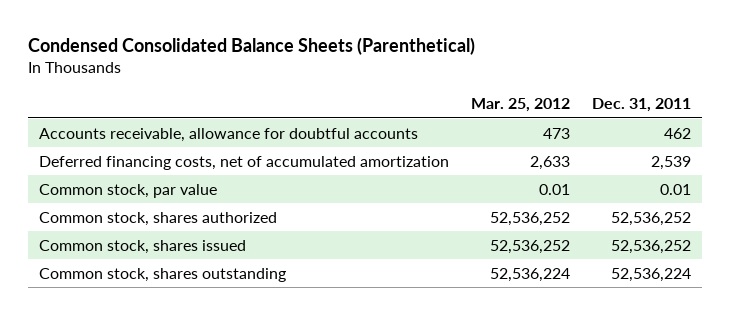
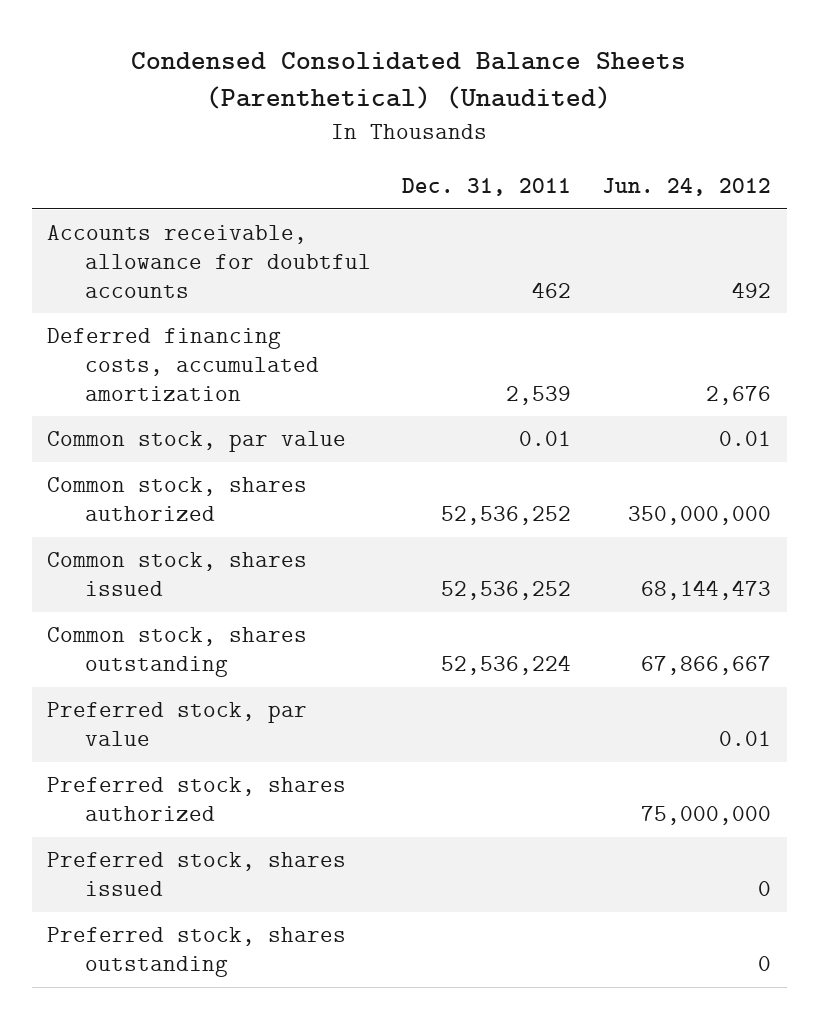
- Condensed Consolidated Balance Sheets (Parenthetical)
+ Condensed Consolidated Balance Sheets (Parenthetical) (Unaudited)
- | Mar. 25, 2012 | Dec. 31, 2011
+ | Dec. 31, 2011 | Jun. 24, 2012
- Deferred financing costs, net of accumulated amortization | 2,633 | 2,539
+ Deferred financing costs, accumulated amortization | 2,539 | 2,676
+ Preferred stock, par value | | 0.01
+ Preferred stock, shares authorized | | 75,000,000
+ Preferred stock, shares issued | | 0
+ Preferred stock, shares outstanding | | 0

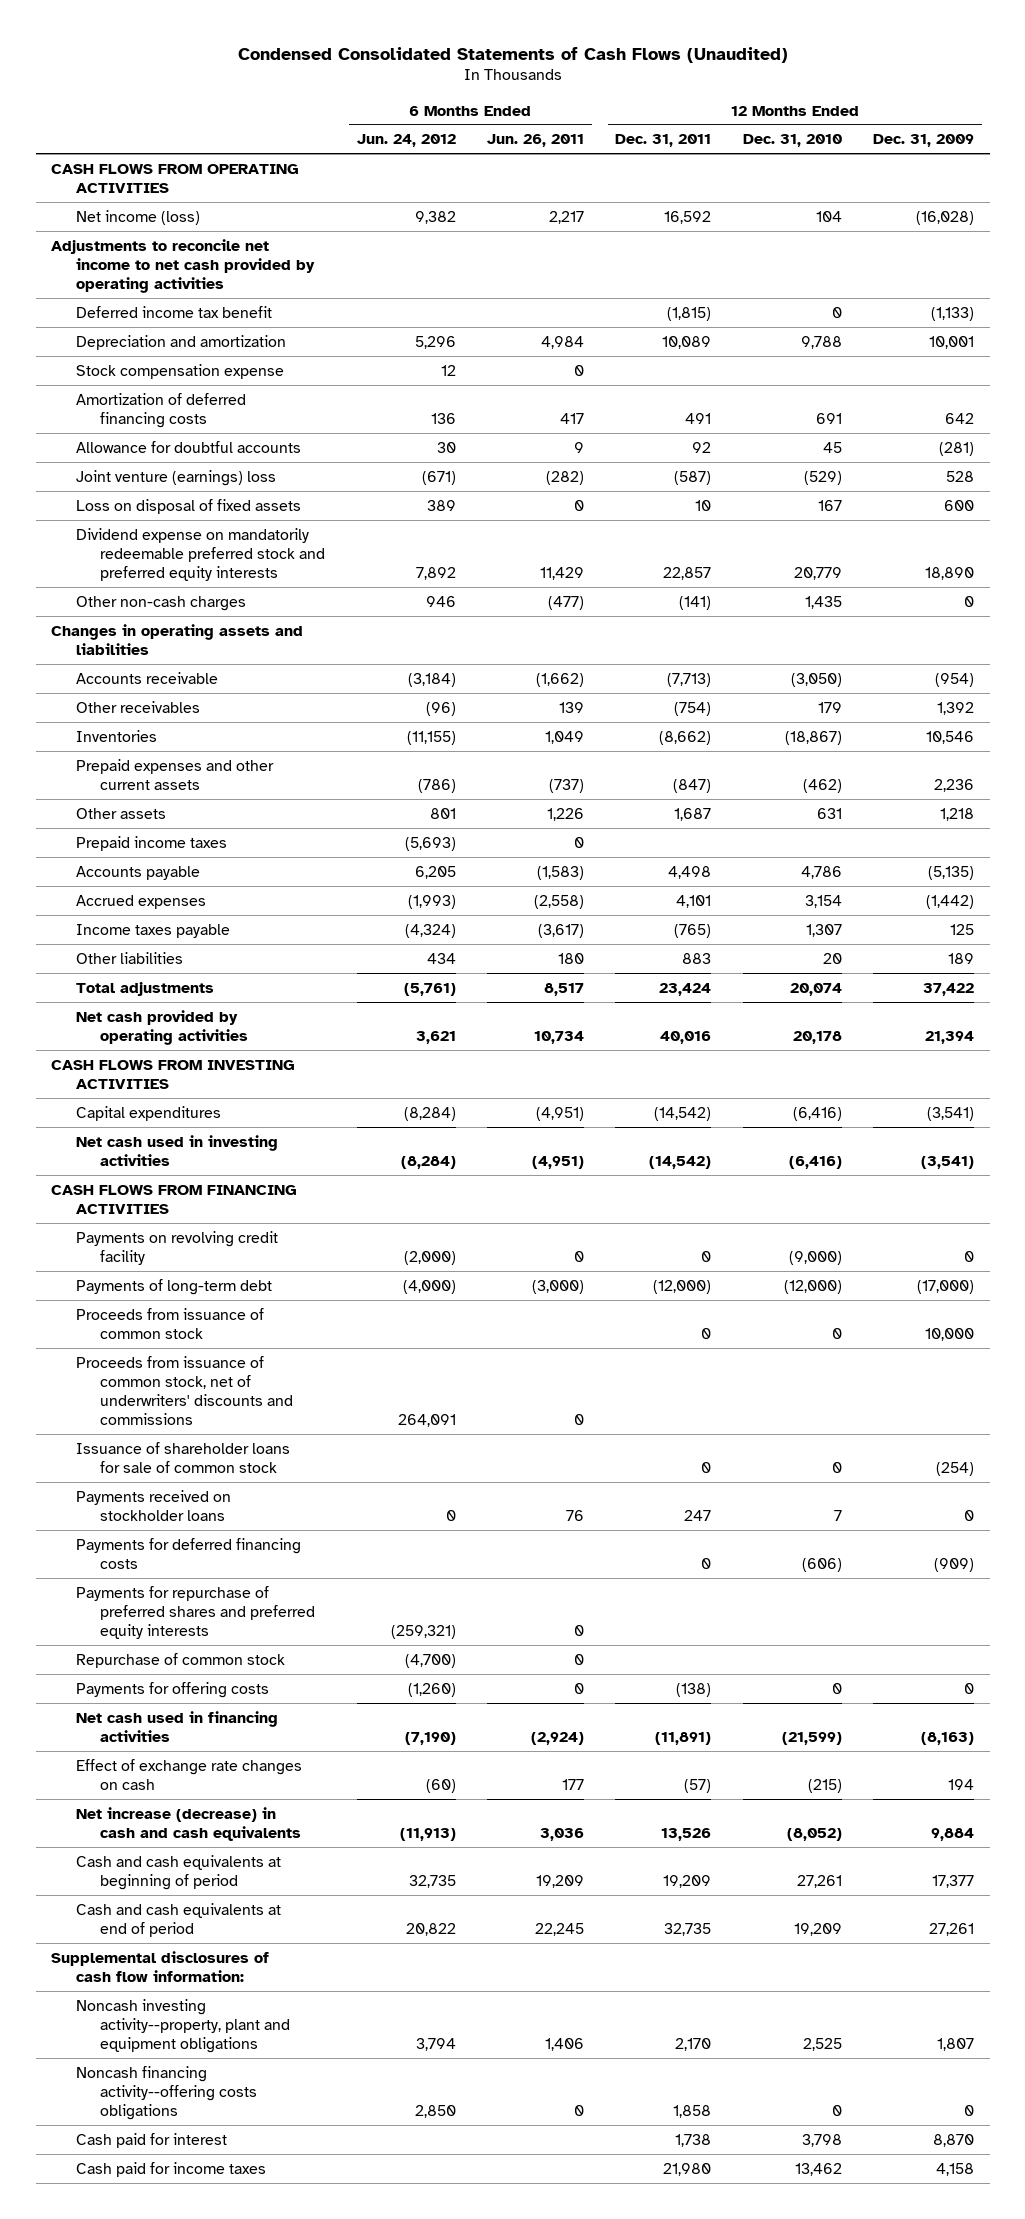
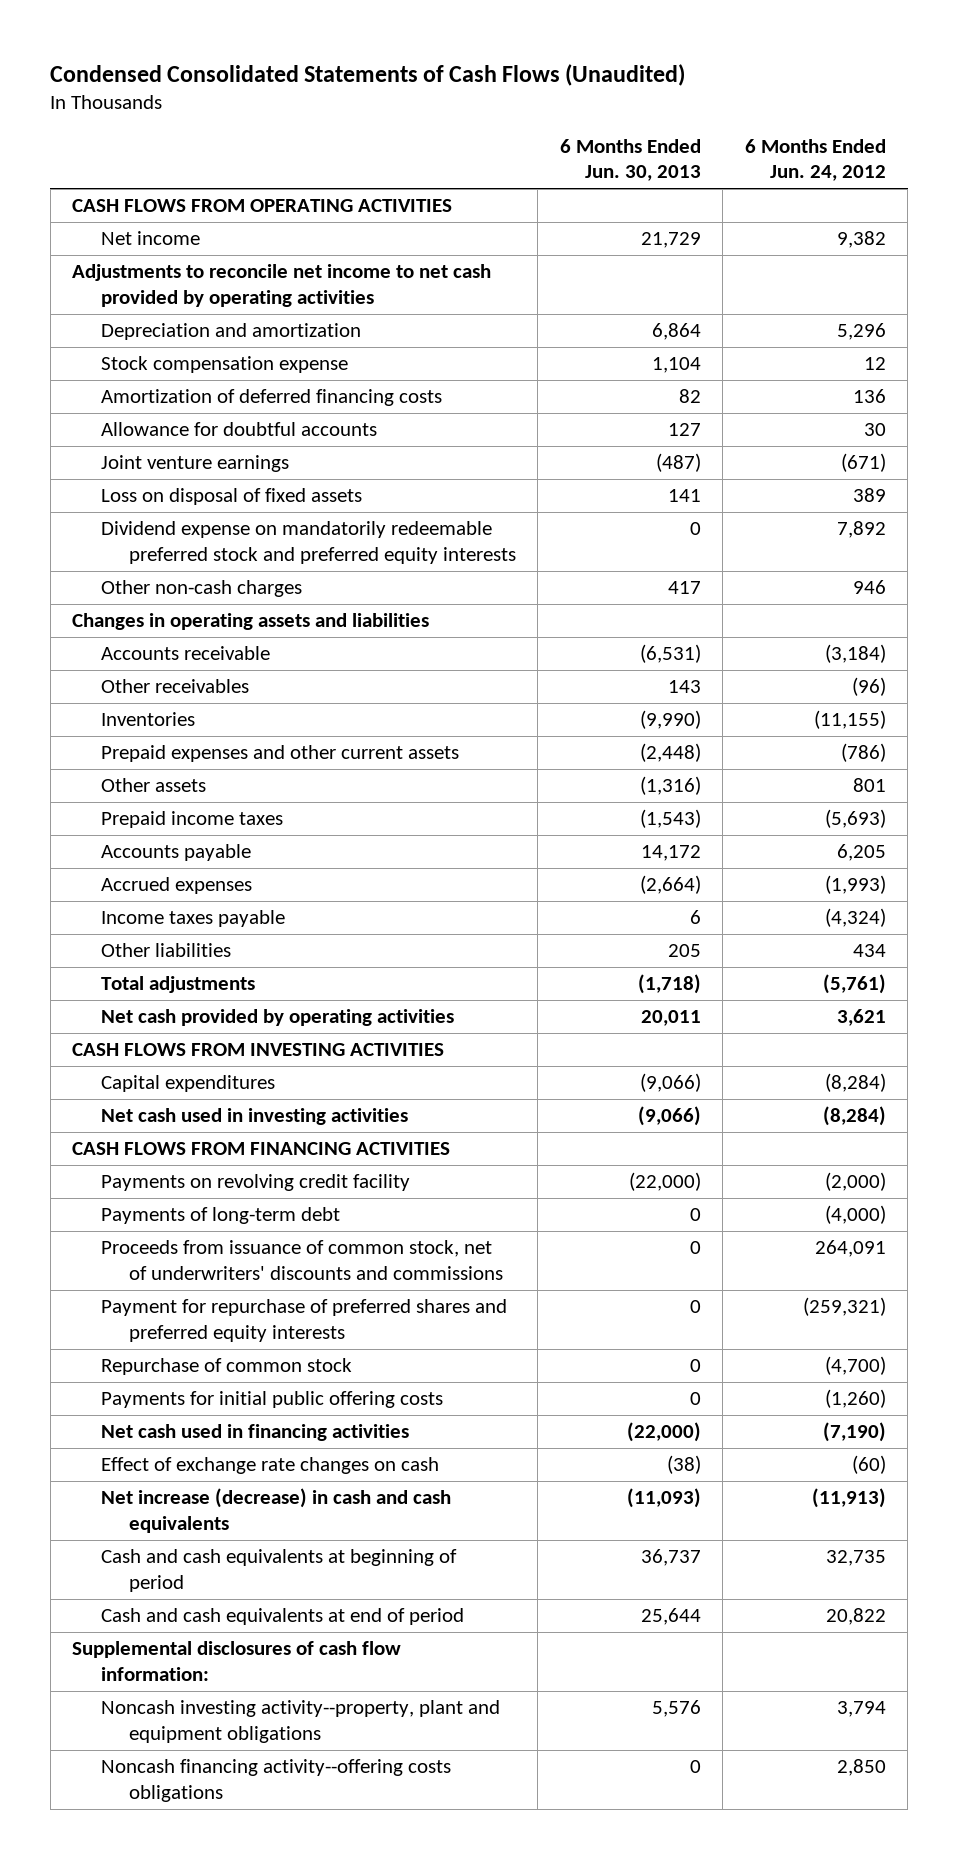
- | 6 Months Ended Jun. 24, 2012 | 6 Months Ended Jun. 26, 2011 | 12 Months Ended Dec. 31, 2011 | 12 Months Ended Dec. 31, 2010 | 12 Months Ended Dec. 31, 2009
+ | 6 Months Ended Jun. 30, 2013 | 6 Months Ended Jun. 24, 2012
- Net income (loss) | 9,382 | 2,217 | 16,592 | 104 | (16,028)
+ Net income | 21,729 | 9,382
- Deferred income tax benefit | | | (1,815) | 0 | (1,133)
- Joint venture (earnings) loss | (671) | (282) | (587) | (529) | 528
+ Joint venture earnings | (487) | (671)
- Proceeds from issuance of common stock | | | 0 | 0 | 10,000
- Issuance of shareholder loans for sale of common stock | | | 0 | 0 | (254)
- Payments received on stockholder loans | 0 | 76 | 247 | 7 | 0
- Payments for deferred financing costs | | | 0 | (606) | (909)
- Payments for repurchase of preferred shares and preferred equity interests | (259,321) | 0 | | |
+ Payment for repurchase of preferred shares and preferred equity interests | 0 | (259,321)
- Payments for offering costs | (1,260) | 0 | (138) | 0 | 0
+ Payments for initial public offering costs | 0 | (1,260)
- Cash paid for interest | | | 1,738 | 3,798 | 8,870
- Cash paid for income taxes | | | 21,980 | 13,462 | 4,158

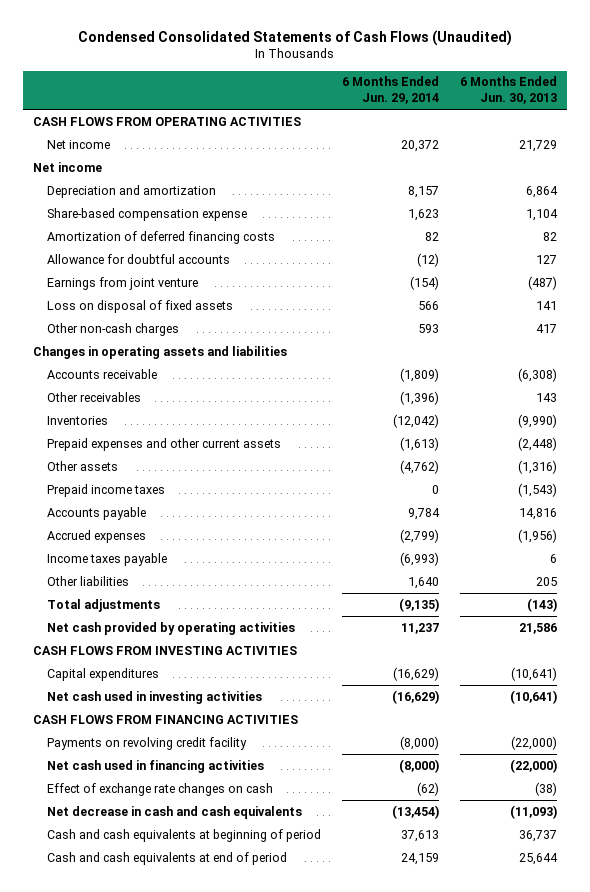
- | 6 Months Ended Jun. 30, 2013 | 6 Months Ended Jun. 24, 2012
+ | 6 Months Ended Jun. 29, 2014 | 6 Months Ended Jun. 30, 2013
- Adjustments to reconcile net income to net cash provided by operating activities
+ Net income
- Stock compensation expense | 1,104 | 12
+ Share-based compensation expense | 1,623 | 1,104
- Joint venture earnings | (487) | (671)
+ Earnings from joint venture | (154) | (487)
- Dividend expense on mandatorily redeemable preferred stock and preferred equity interests | 0 | 7,892
- Accounts receivable | (6,531) | (3,184)
+ Accounts receivable | (1,809) | (6,308)
- Accounts payable | 14,172 | 6,205
- Accrued expenses | (2,664) | (1,993)
+ Accounts payable | 9,784 | 14,816
+ Accrued expenses | (2,799) | (1,956)
- Total adjustments | (1,718) | (5,761)
- Net cash provided by operating activities | 20,011 | 3,621
+ Total adjustments | (9,135) | (143)
+ Net cash provided by operating activities | 11,237 | 21,586
- Capital expenditures | (9,066) | (8,284)
- Net cash used in investing activities | (9,066) | (8,284)
+ Capital expenditures | (16,629) | (10,641)
+ Net cash used in investing activities | (16,629) | (10,641)
- Payments of long-term debt | 0 | (4,000)
- Proceeds from issuance of common stock, net of underwriters' discounts and commissions | 0 | 264,091
- Payment for repurchase of preferred shares and preferred equity interests | 0 | (259,321)
- Repurchase of common stock | 0 | (4,700)
- Payments for initial public offering costs | 0 | (1,260)
- Net increase (decrease) in cash and cash equivalents | (11,093) | (11,913)
+ Net decrease in cash and cash equivalents | (13,454) | (11,093)
- Supplemental disclosures of cash flow information:
- Noncash investing activity--property, plant and equipment obligations | 5,576 | 3,794
- Noncash financing activity--offering costs obligations | 0 | 2,850

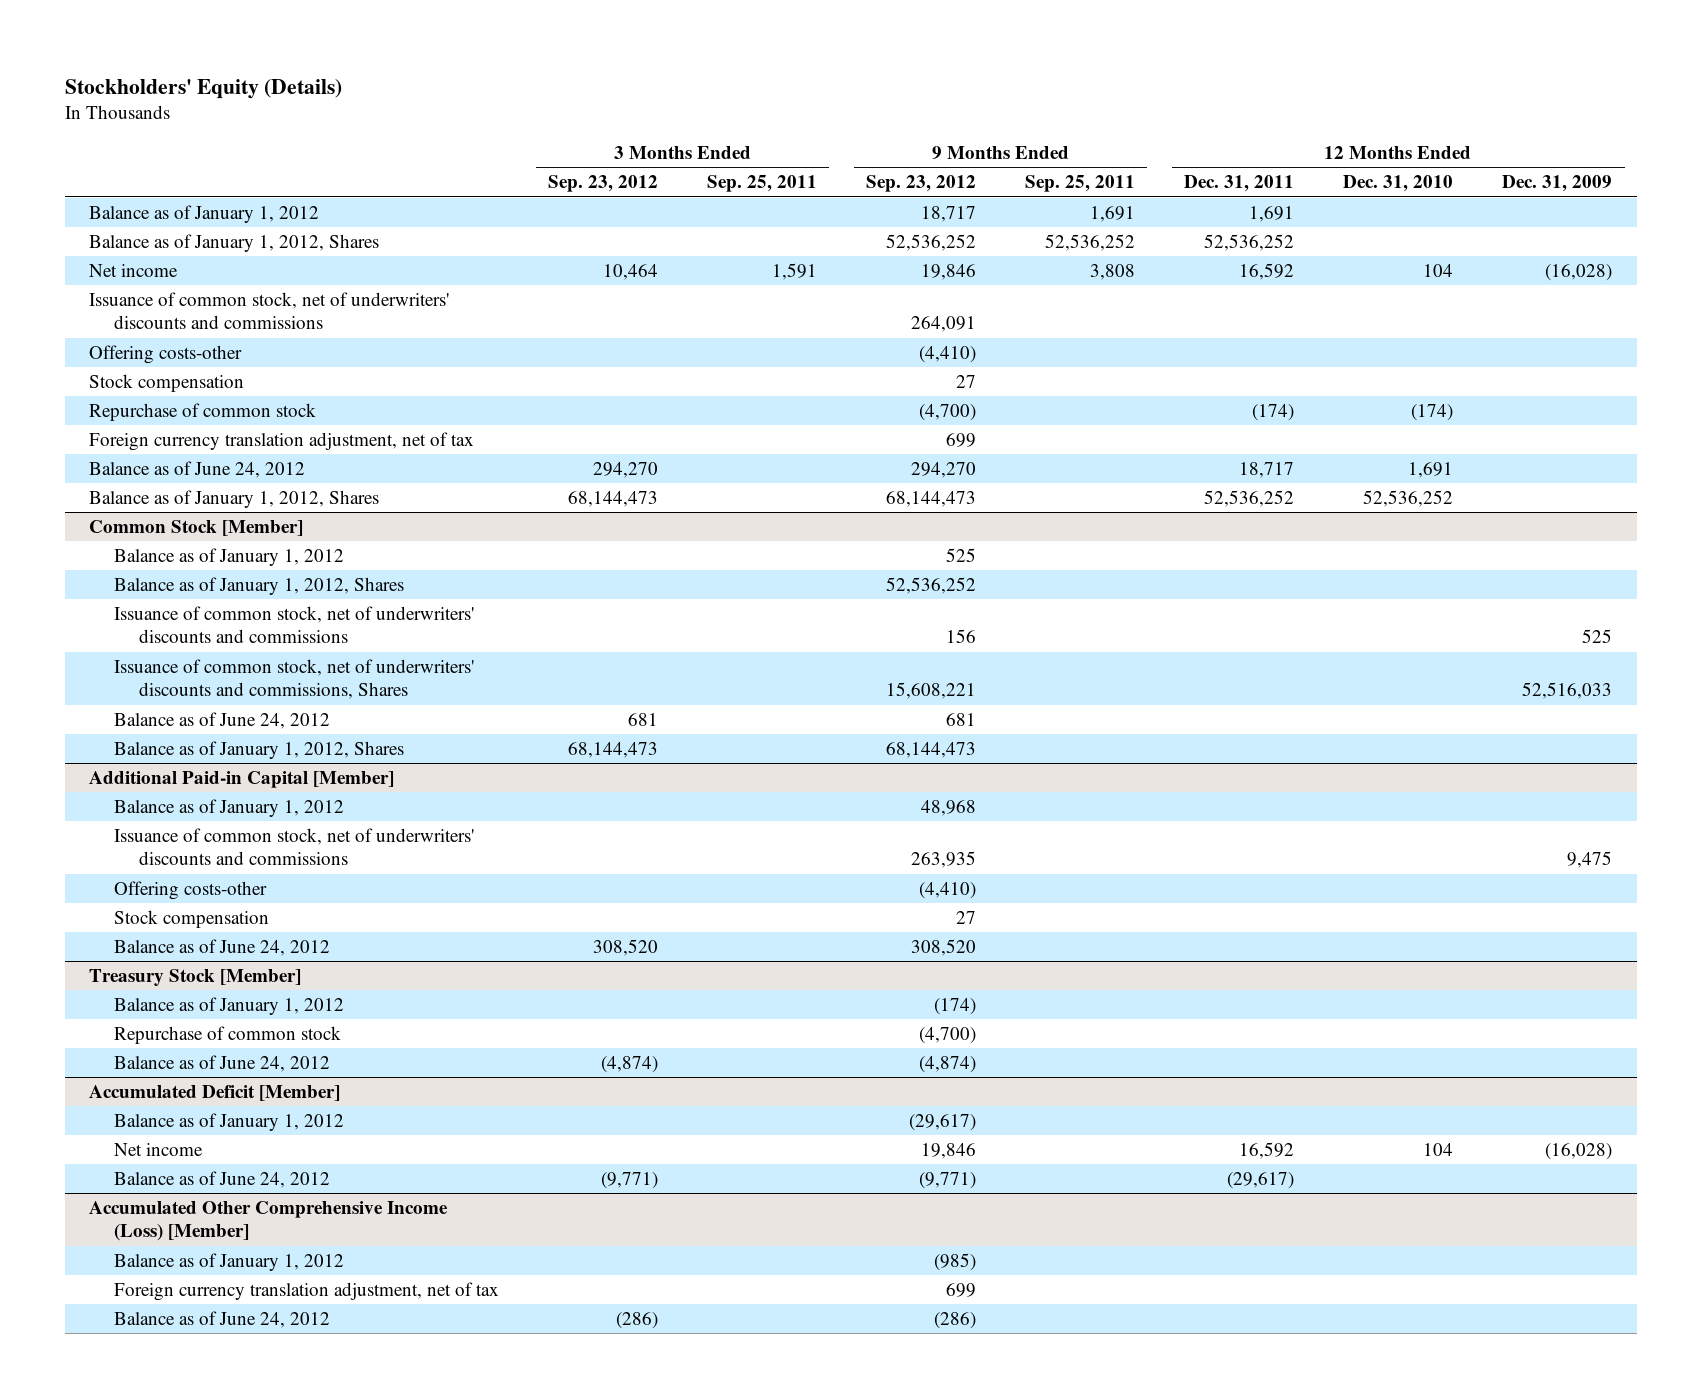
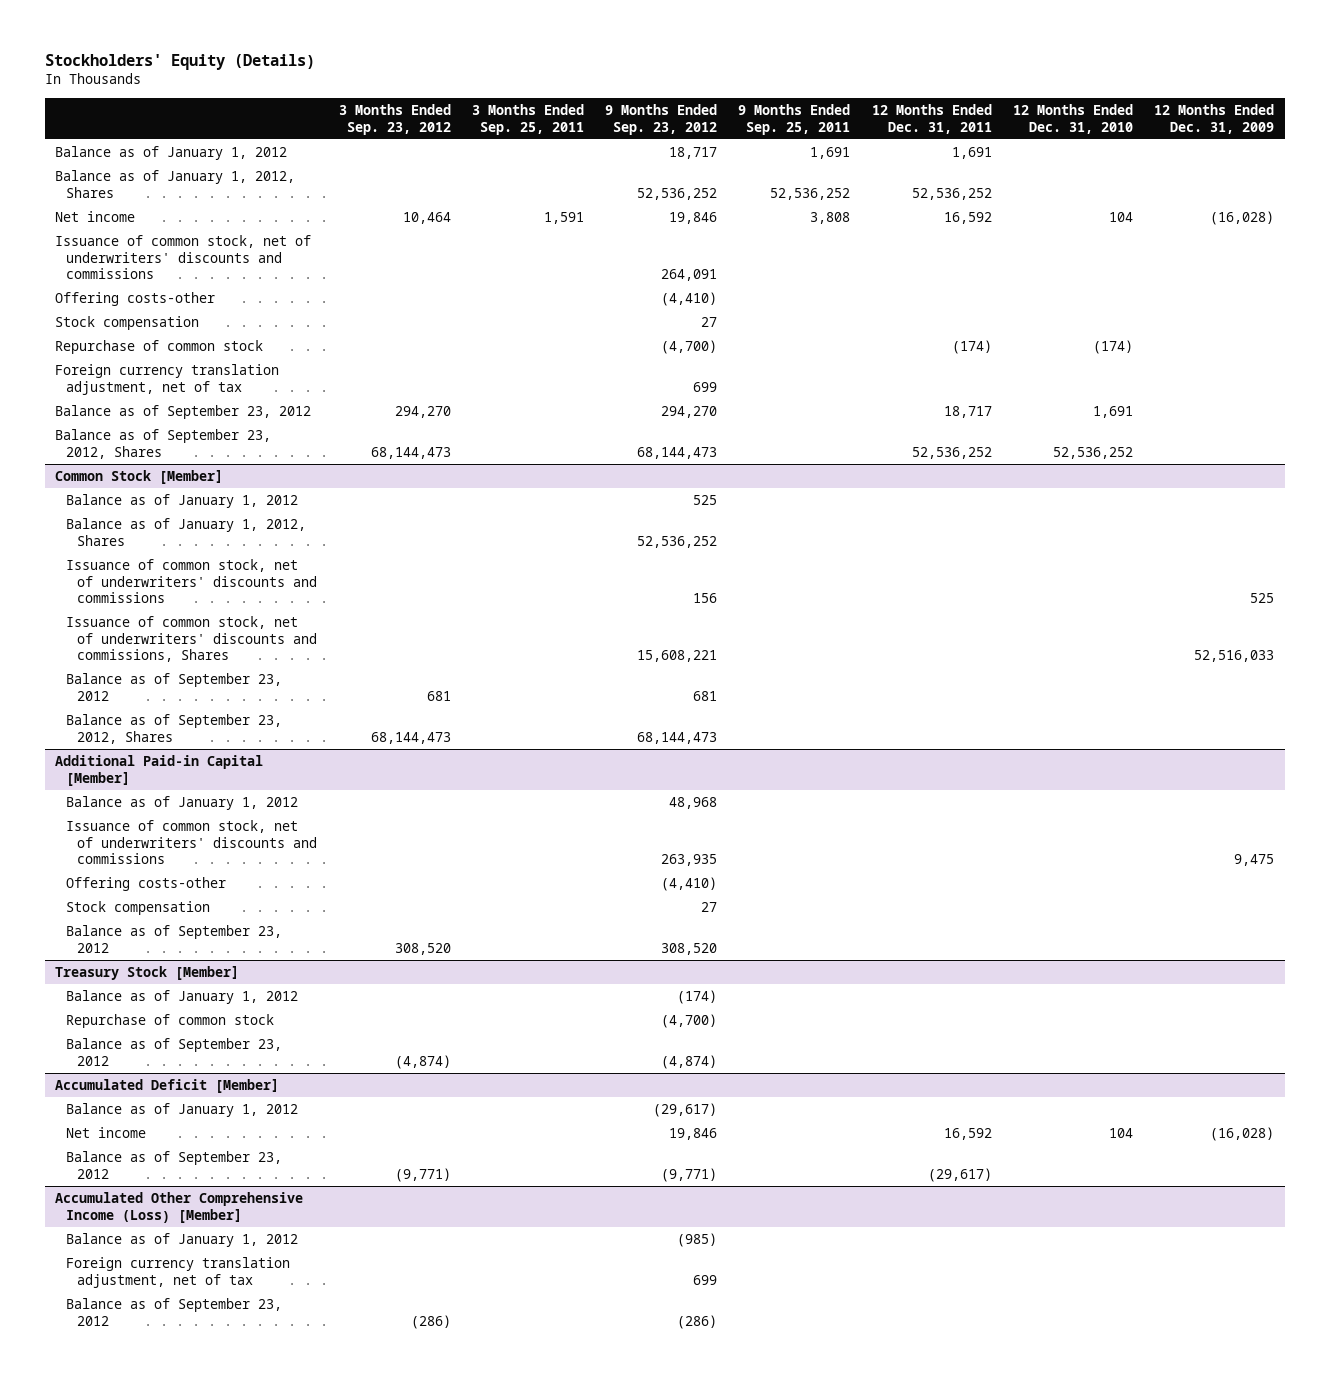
- Balance as of June 24, 2012 | 294,270 | | 294,270 | | 18,717 | 1,691 |
- Balance as of January 1, 2012, Shares | 68,144,473 | | 68,144,473 | | 52,536,252 | 52,536,252 |
+ Balance as of September 23, 2012 | 294,270 | | 294,270 | | 18,717 | 1,691 |
+ Balance as of September 23, 2012, Shares | 68,144,473 | | 68,144,473 | | 52,536,252 | 52,536,252 |
@ Common Stock [Member]
- Balance as of June 24, 2012 | 681 | | 681 | | | |
- Balance as of January 1, 2012, Shares | 68,144,473 | | 68,144,473 | | | |
+ Balance as of September 23, 2012 | 681 | | 681 | | | |
+ Balance as of September 23, 2012, Shares | 68,144,473 | | 68,144,473 | | | |
@ Additional Paid-in Capital [Member]
- Balance as of June 24, 2012 | 308,520 | | 308,520 | | | |
+ Balance as of September 23, 2012 | 308,520 | | 308,520 | | | |
@ Treasury Stock [Member]
- Balance as of June 24, 2012 | (4,874) | | (4,874) | | | |
+ Balance as of September 23, 2012 | (4,874) | | (4,874) | | | |
@ Accumulated Deficit [Member]
- Balance as of June 24, 2012 | (9,771) | | (9,771) | | (29,617) | |
+ Balance as of September 23, 2012 | (9,771) | | (9,771) | | (29,617) | |
@ Accumulated Other Comprehensive Income (Loss) [Member]
- Balance as of June 24, 2012 | (286) | | (286) | | | |
+ Balance as of September 23, 2012 | (286) | | (286) | | | |

